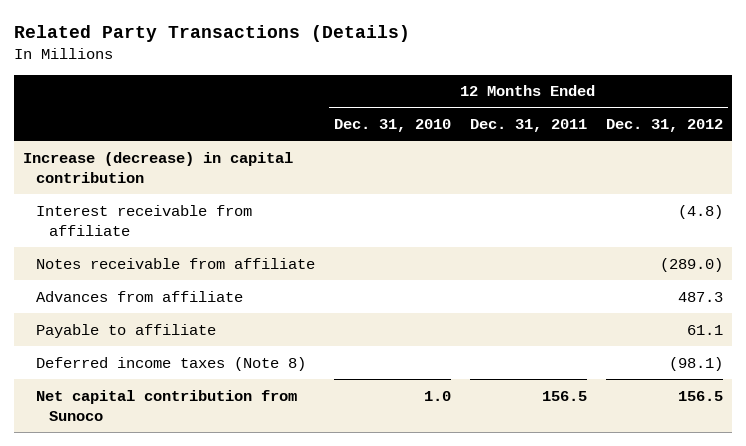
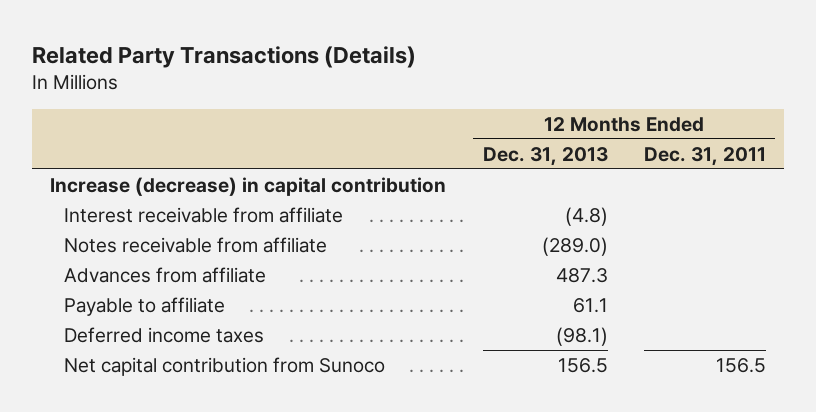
- | 12 Months Ended Dec. 31, 2010 | 12 Months Ended Dec. 31, 2011 | 12 Months Ended Dec. 31, 2012
+ | 12 Months Ended Dec. 31, 2013 | 12 Months Ended Dec. 31, 2011
- Deferred income taxes (Note 8) | | | (98.1)
+ Deferred income taxes | (98.1) |

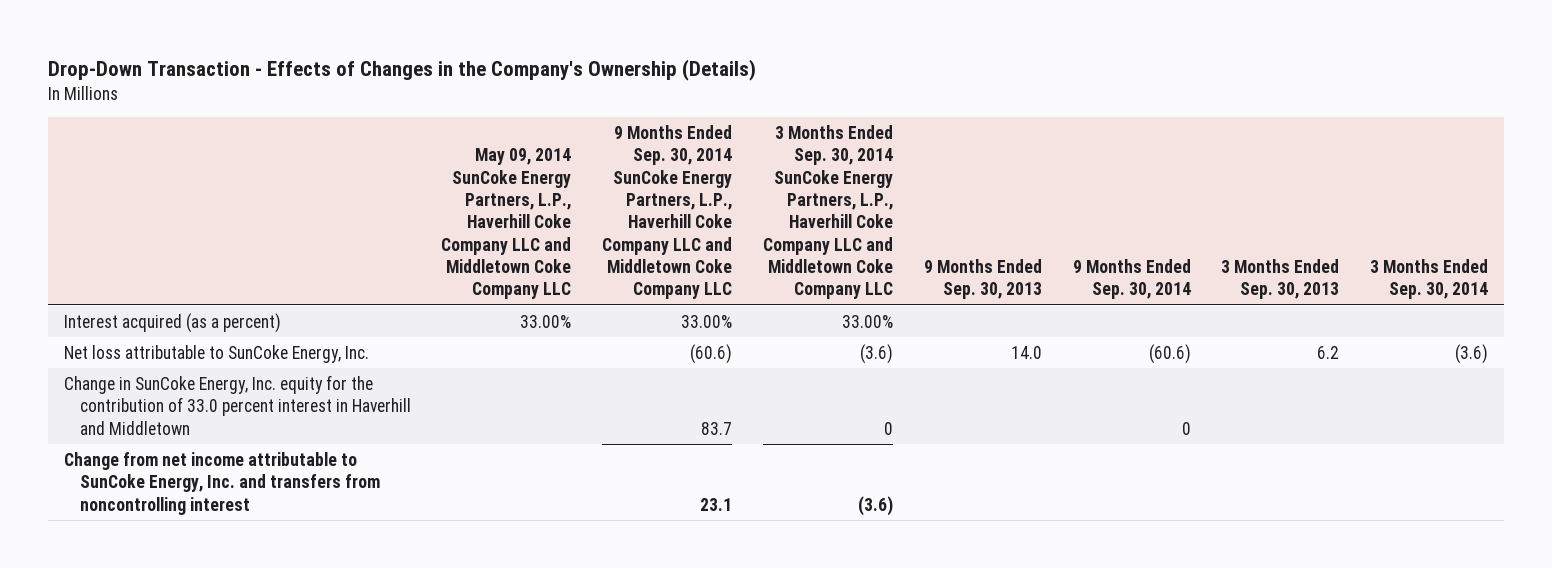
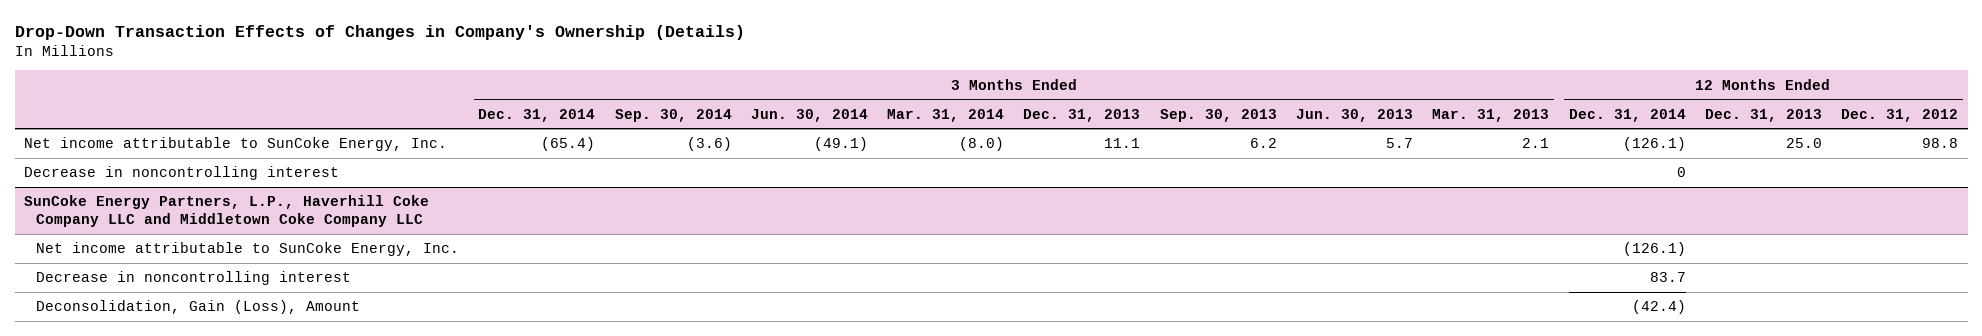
- Drop-Down Transaction - Effects of Changes in the Company's Ownership (Details)
+ Drop-Down Transaction Effects of Changes in Company's Ownership (Details)
- | May 09, 2014 SunCoke Energy Partners, L.P., Haverhill Coke Company LLC and Middletown Coke Company LLC | 9 Months Ended Sep. 30, 2014 SunCoke Energy Partners, L.P., Haverhill Coke Company LLC and Middletown Coke Company LLC | 3 Months Ended Sep. 30, 2014 SunCoke Energy Partners, L.P., Haverhill Coke Company LLC and Middletown Coke Company LLC | 9 Months Ended Sep. 30, 2013 | 9 Months Ended Sep. 30, 2014 | 3 Months Ended Sep. 30, 2013 | 3 Months Ended Sep. 30, 2014
+ | 3 Months Ended Dec. 31, 2014 | 3 Months Ended Sep. 30, 2014 | 3 Months Ended Jun. 30, 2014 | 3 Months Ended Mar. 31, 2014 | 3 Months Ended Dec. 31, 2013 | 3 Months Ended Sep. 30, 2013 | 3 Months Ended Jun. 30, 2013 | 3 Months Ended Mar. 31, 2013 | 12 Months Ended Dec. 31, 2014 | 12 Months Ended Dec. 31, 2013 | 12 Months Ended Dec. 31, 2012
- Interest acquired (as a percent) | 33.00% | 33.00% | 33.00% | | | |
- Net loss attributable to SunCoke Energy, Inc. | | (60.6) | (3.6) | 14.0 | (60.6) | 6.2 | (3.6)
- Change in SunCoke Energy, Inc. equity for the contribution of 33.0 percent interest in Haverhill and Middletown | | 83.7 | 0 | | 0 | |
- Change from net income attributable to SunCoke Energy, Inc. and transfers from noncontrolling interest | | 23.1 | (3.6) | | | |
+ Net income attributable to SunCoke Energy, Inc. | (65.4) | (3.6) | (49.1) | (8.0) | 11.1 | 6.2 | 5.7 | 2.1 | (126.1) | 25.0 | 98.8
+ Decrease in noncontrolling interest | | | | | | | | | 0 | |
+ SunCoke Energy Partners, L.P., Haverhill Coke Company LLC and Middletown Coke Company LLC
+ Net income attributable to SunCoke Energy, Inc. | | | | | | | | | (126.1) | |
+ Decrease in noncontrolling interest | | | | | | | | | 83.7 | |
+ Deconsolidation, Gain (Loss), Amount | | | | | | | | | (42.4) | |

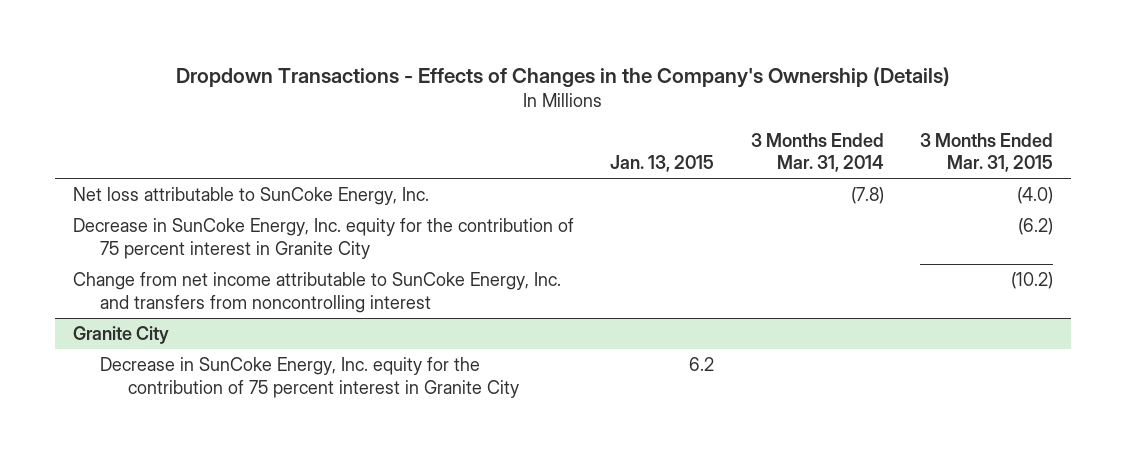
- Drop-Down Transaction Effects of Changes in Company's Ownership (Details)
+ Dropdown Transactions - Effects of Changes in the Company's Ownership (Details)
- | 3 Months Ended Dec. 31, 2014 | 3 Months Ended Sep. 30, 2014 | 3 Months Ended Jun. 30, 2014 | 3 Months Ended Mar. 31, 2014 | 3 Months Ended Dec. 31, 2013 | 3 Months Ended Sep. 30, 2013 | 3 Months Ended Jun. 30, 2013 | 3 Months Ended Mar. 31, 2013 | 12 Months Ended Dec. 31, 2014 | 12 Months Ended Dec. 31, 2013 | 12 Months Ended Dec. 31, 2012
+ | Jan. 13, 2015 | 3 Months Ended Mar. 31, 2014 | 3 Months Ended Mar. 31, 2015
- Net income attributable to SunCoke Energy, Inc. | (65.4) | (3.6) | (49.1) | (8.0) | 11.1 | 6.2 | 5.7 | 2.1 | (126.1) | 25.0 | 98.8
- Decrease in noncontrolling interest | | | | | | | | | 0 | |
- SunCoke Energy Partners, L.P., Haverhill Coke Company LLC and Middletown Coke Company LLC
- Net income attributable to SunCoke Energy, Inc. | | | | | | | | | (126.1) | |
- Decrease in noncontrolling interest | | | | | | | | | 83.7 | |
- Deconsolidation, Gain (Loss), Amount | | | | | | | | | (42.4) | |
+ Net loss attributable to SunCoke Energy, Inc. | | (7.8) | (4.0)
+ Decrease in SunCoke Energy, Inc. equity for the contribution of 75 percent interest in Granite City | | | (6.2)
+ Change from net income attributable to SunCoke Energy, Inc. and transfers from noncontrolling interest | | | (10.2)
+ Granite City
+ Decrease in SunCoke Energy, Inc. equity for the contribution of 75 percent interest in Granite City | 6.2 | |

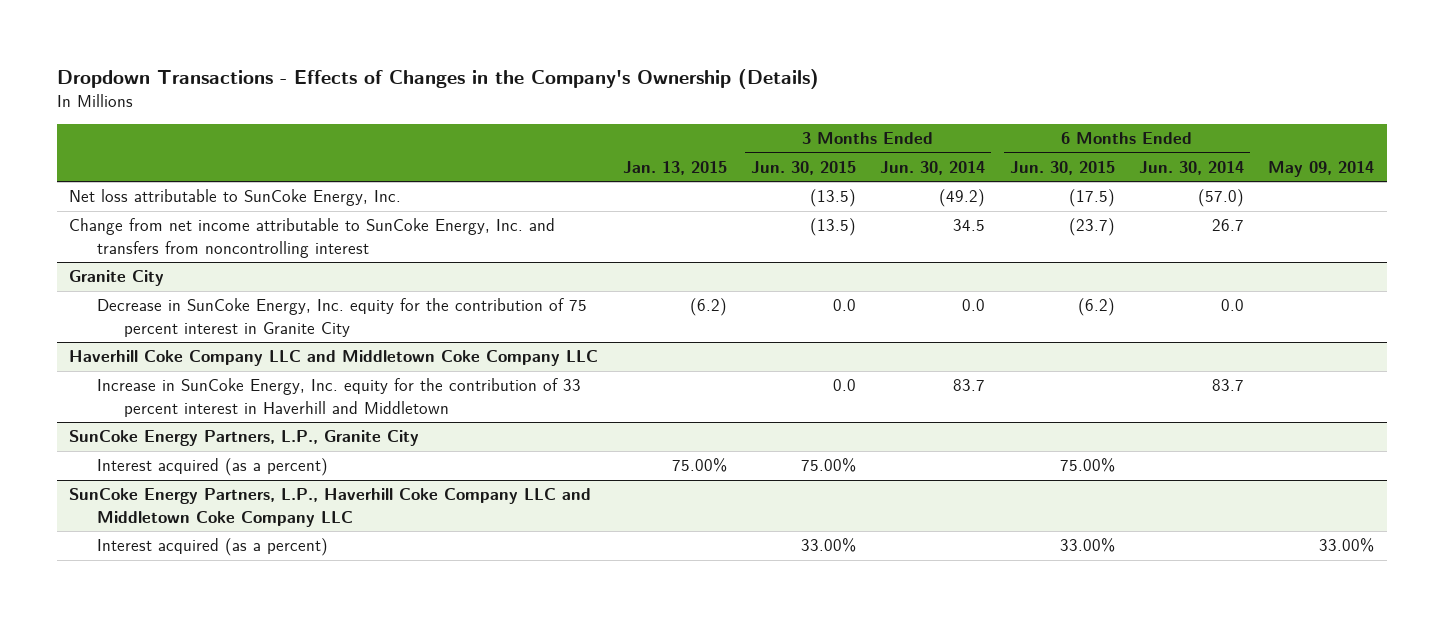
- | Jan. 13, 2015 | 3 Months Ended Mar. 31, 2014 | 3 Months Ended Mar. 31, 2015
+ | Jan. 13, 2015 | 3 Months Ended Jun. 30, 2015 | 3 Months Ended Jun. 30, 2014 | 6 Months Ended Jun. 30, 2015 | 6 Months Ended Jun. 30, 2014 | May 09, 2014
- Decrease in SunCoke Energy, Inc. equity for the contribution of 75 percent interest in Granite City | | | (6.2)
@ Granite City
- Decrease in SunCoke Energy, Inc. equity for the contribution of 75 percent interest in Granite City | 6.2 | |
+ Decrease in SunCoke Energy, Inc. equity for the contribution of 75 percent interest in Granite City | (6.2) | 0.0 | 0.0 | (6.2) | 0.0 |
+ Haverhill Coke Company LLC and Middletown Coke Company LLC
+ Increase in SunCoke Energy, Inc. equity for the contribution of 33 percent interest in Haverhill and Middletown | | 0.0 | 83.7 | | 83.7 |
+ SunCoke Energy Partners, L.P., Granite City
+ Interest acquired (as a percent) | 75.00% | 75.00% | | 75.00% | |
+ SunCoke Energy Partners, L.P., Haverhill Coke Company LLC and Middletown Coke Company LLC
+ Interest acquired (as a percent) | | 33.00% | | 33.00% | | 33.00%

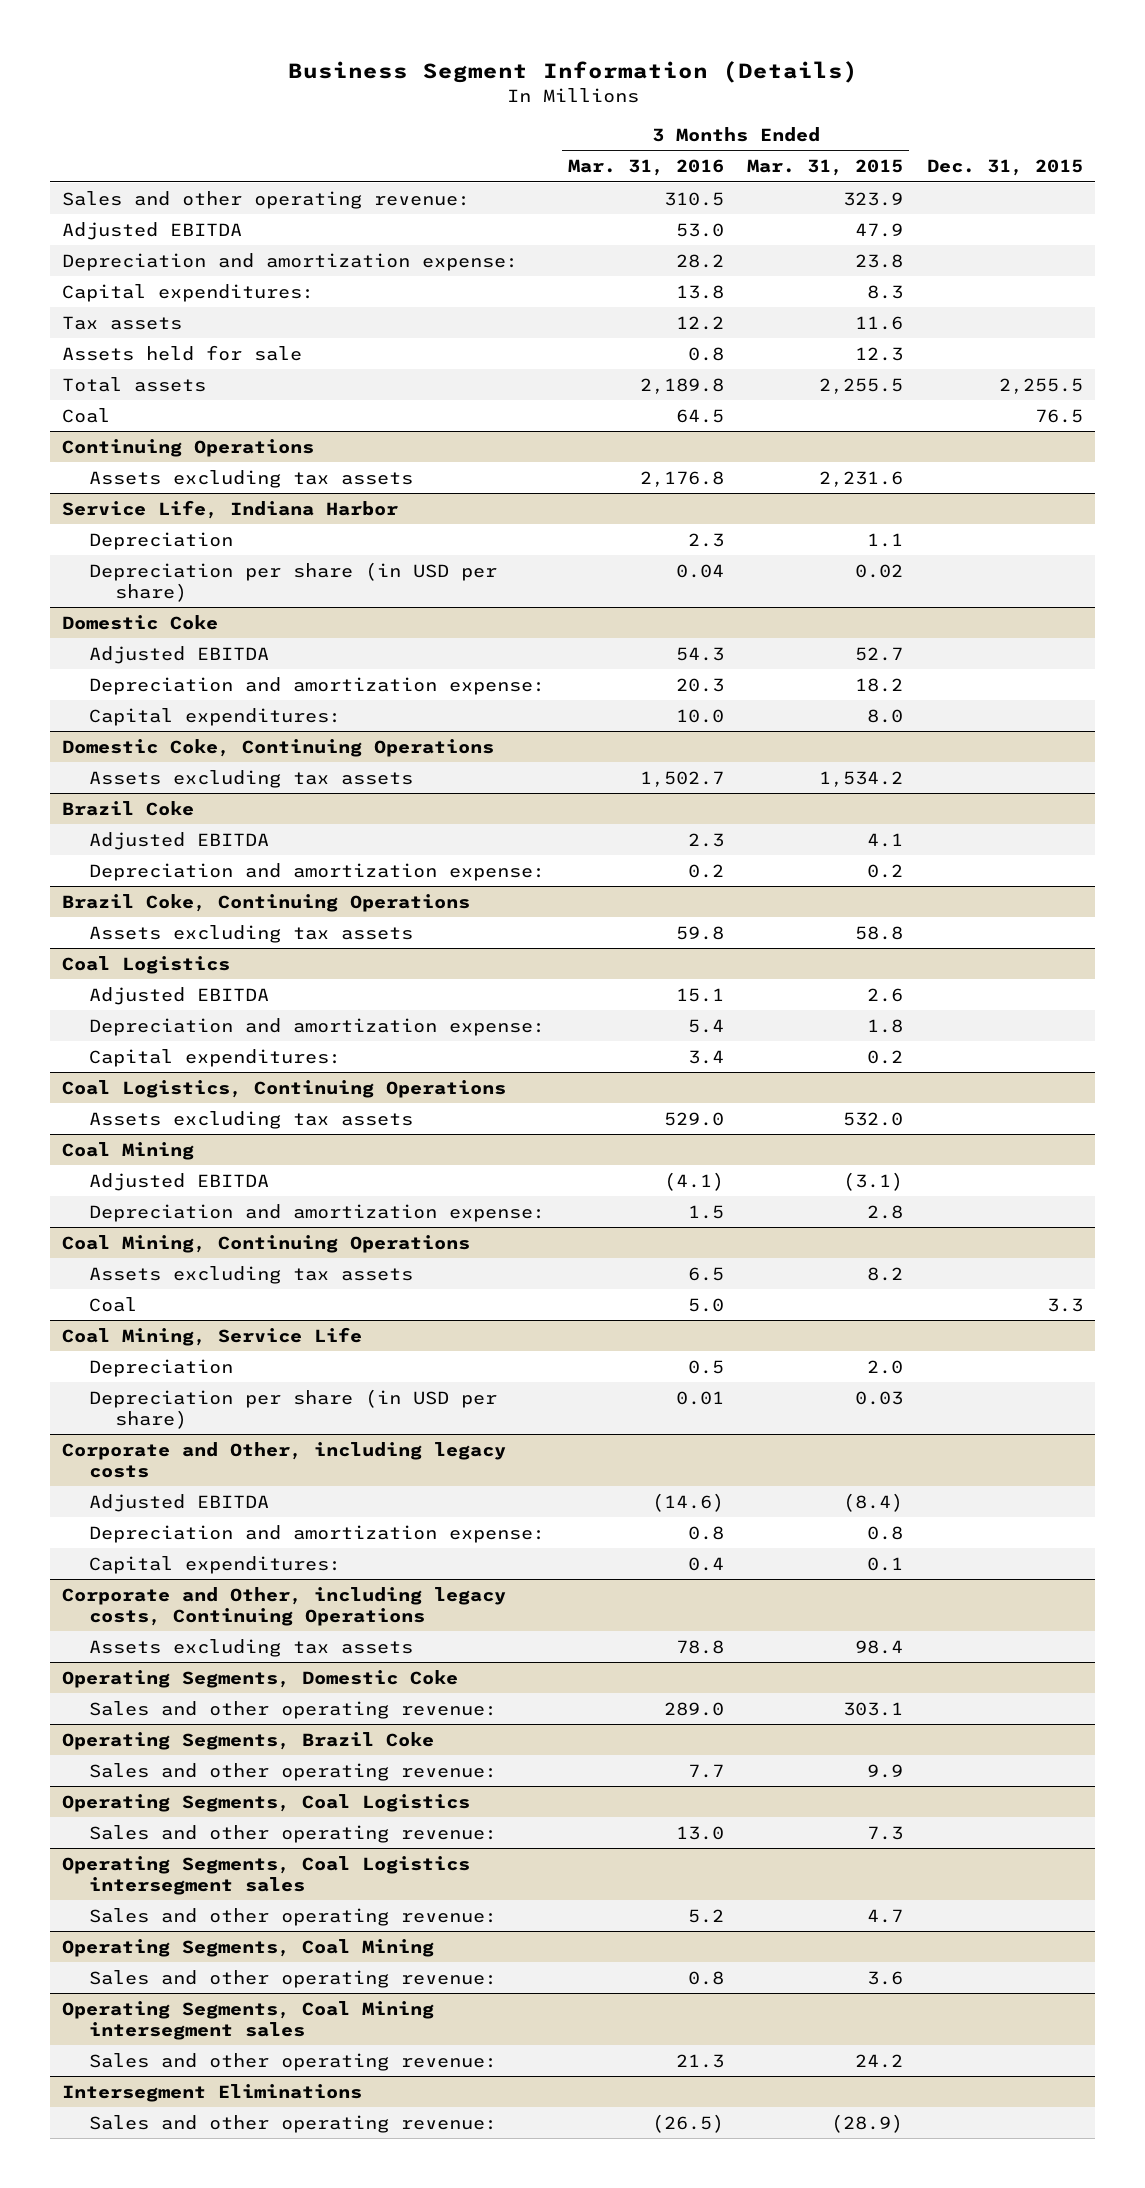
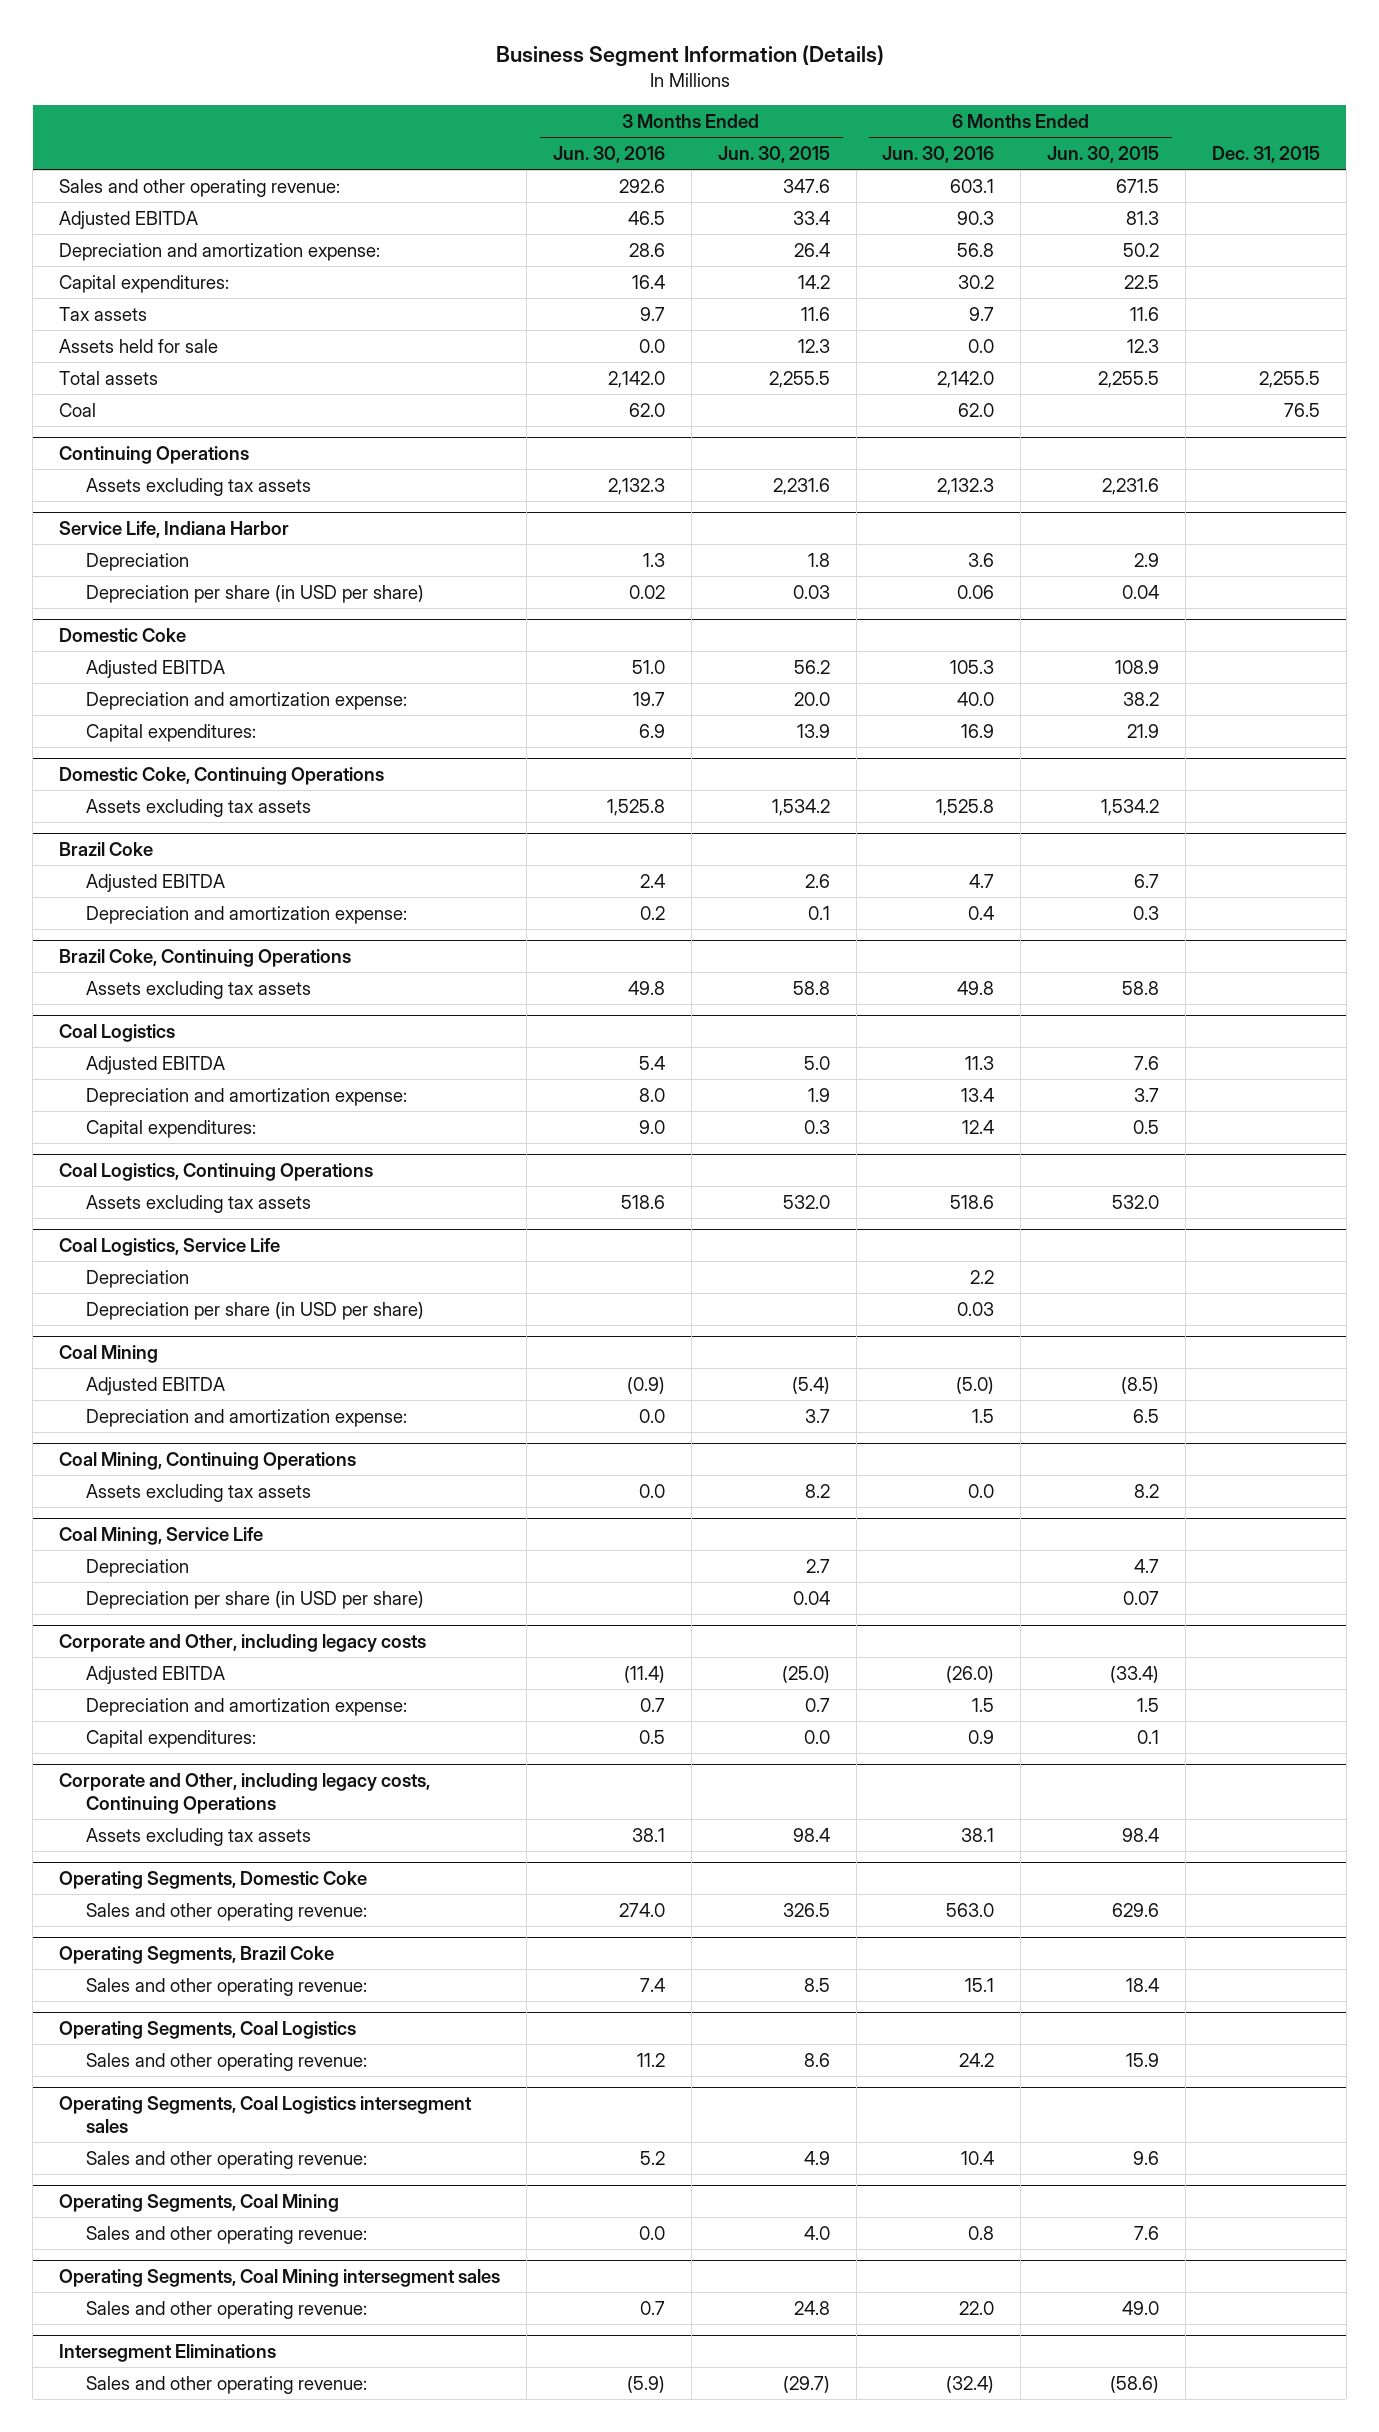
- | 3 Months Ended Mar. 31, 2016 | 3 Months Ended Mar. 31, 2015 | Dec. 31, 2015
+ | 3 Months Ended Jun. 30, 2016 | 3 Months Ended Jun. 30, 2015 | 6 Months Ended Jun. 30, 2016 | 6 Months Ended Jun. 30, 2015 | Dec. 31, 2015
+ Coal Logistics, Service Life
+ Depreciation | | | 2.2 | |
+ Depreciation per share (in USD per share) | | | 0.03 | |
@ Coal Mining, Continuing Operations
- Coal | 5.0 | | 3.3

